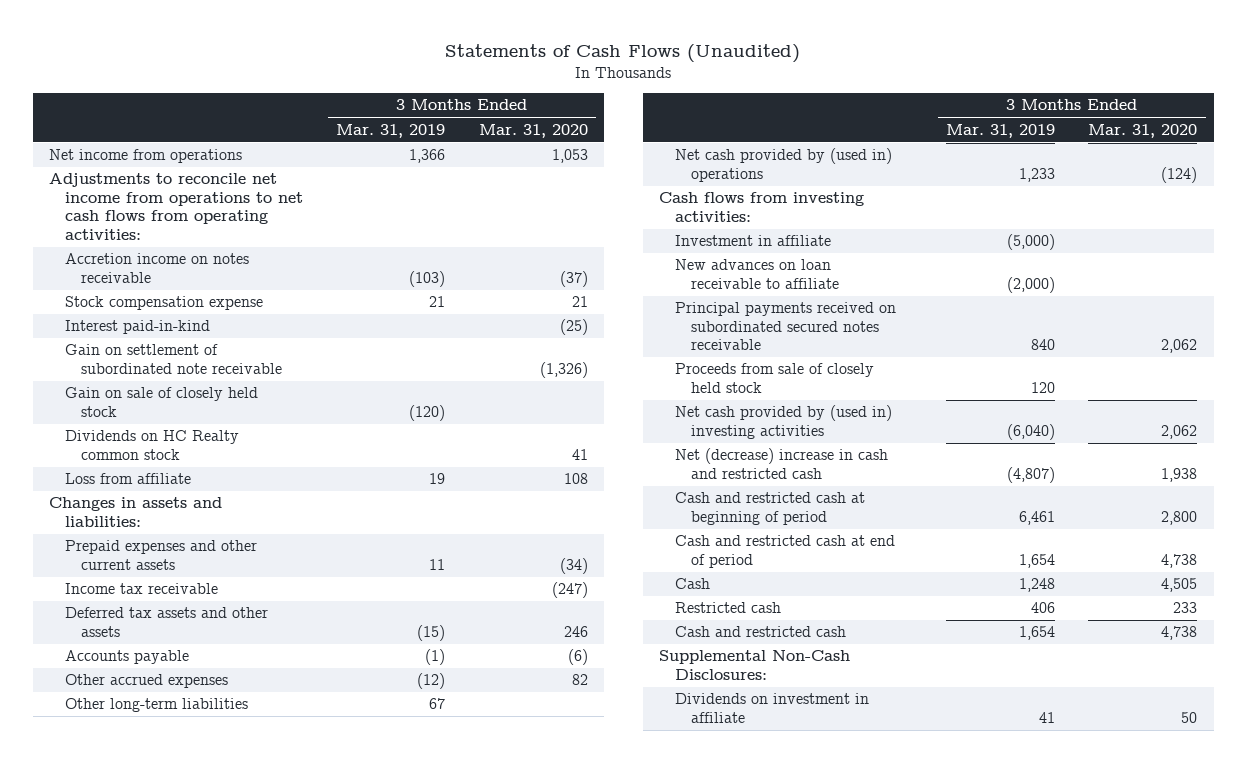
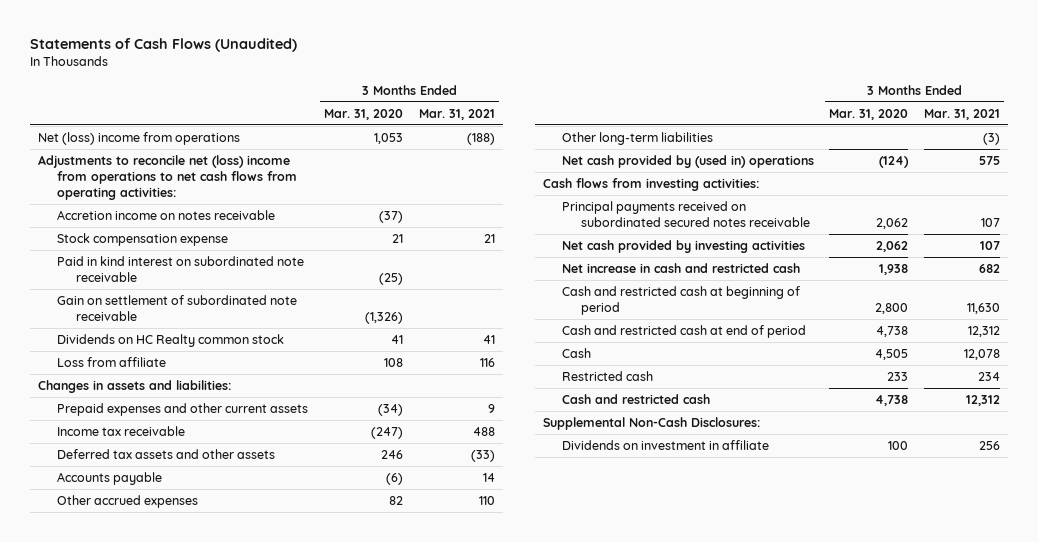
- | 3 Months Ended Mar. 31, 2019 | 3 Months Ended Mar. 31, 2020
+ | 3 Months Ended Mar. 31, 2020 | 3 Months Ended Mar. 31, 2021
- Net income from operations | 1,366 | 1,053
- Adjustments to reconcile net income from operations to net cash flows from operating activities:
+ Net (loss) income from operations | 1,053 | (188)
+ Adjustments to reconcile net (loss) income from operations to net cash flows from operating activities:
- Interest paid-in-kind | | (25)
+ Paid in kind interest on subordinated note receivable | (25) |
- Gain on sale of closely held stock | (120) |
- Investment in affiliate | (5,000) |
- New advances on loan receivable to affiliate | (2,000) |
- Proceeds from sale of closely held stock | 120 |
- Net cash provided by (used in) investing activities | (6,040) | 2,062
- Net (decrease) increase in cash and restricted cash | (4,807) | 1,938
+ Net cash provided by investing activities | 2,062 | 107
+ Net increase in cash and restricted cash | 1,938 | 682
- Dividends on investment in affiliate | 41 | 50
+ Dividends on investment in affiliate | 100 | 256

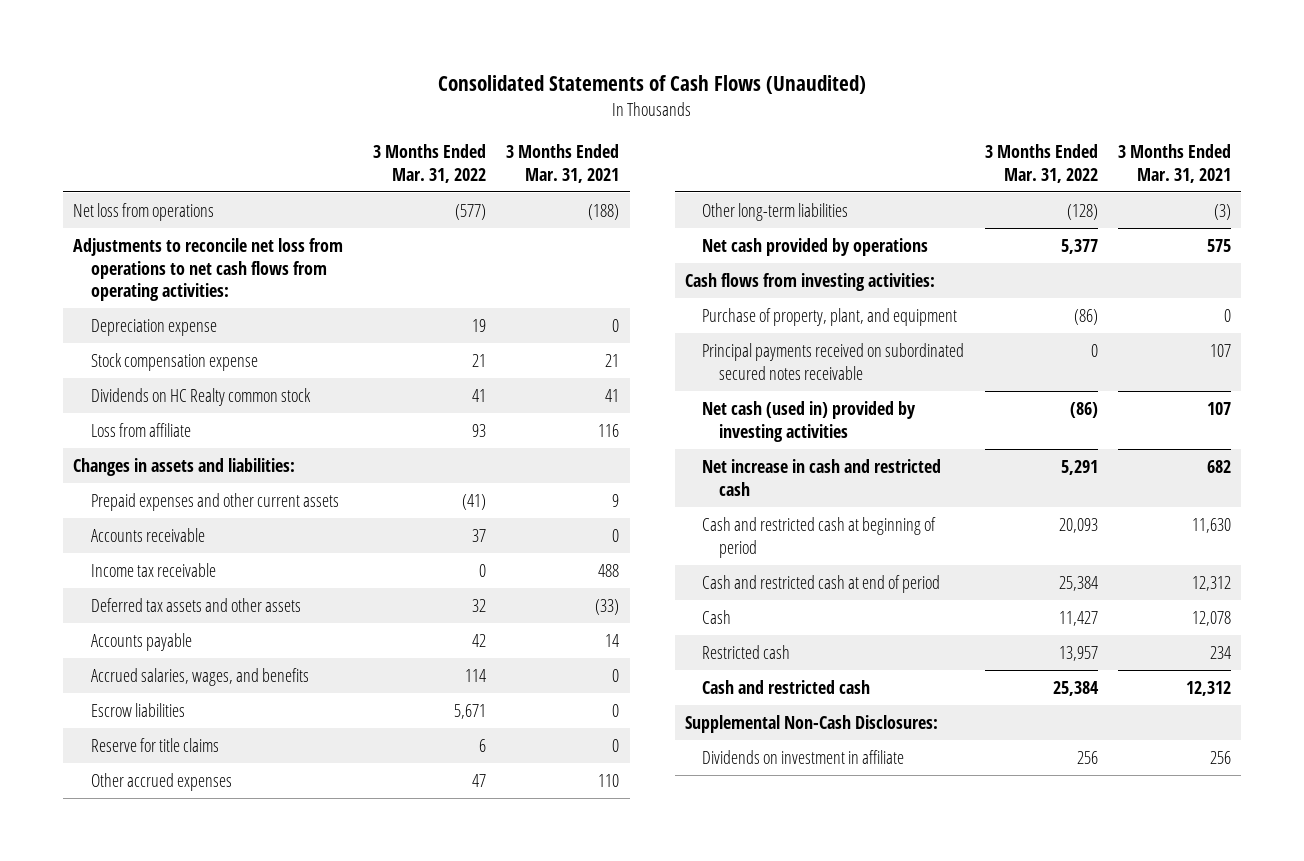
- Statements of Cash Flows (Unaudited)
+ Consolidated Statements of Cash Flows (Unaudited)
- | 3 Months Ended Mar. 31, 2020 | 3 Months Ended Mar. 31, 2021
+ | 3 Months Ended Mar. 31, 2022 | 3 Months Ended Mar. 31, 2021
- Net (loss) income from operations | 1,053 | (188)
- Adjustments to reconcile net (loss) income from operations to net cash flows from operating activities:
- Accretion income on notes receivable | (37) |
+ Net loss from operations | (577) | (188)
+ Adjustments to reconcile net loss from operations to net cash flows from operating activities:
+ Depreciation expense | 19 | 0
- Paid in kind interest on subordinated note receivable | (25) |
- Gain on settlement of subordinated note receivable | (1,326) |
+ Accounts receivable | 37 | 0
+ Accrued salaries, wages, and benefits | 114 | 0
+ Escrow liabilities | 5,671 | 0
+ Reserve for title claims | 6 | 0
- Net cash provided by (used in) operations | (124) | 575
+ Net cash provided by operations | 5,377 | 575
+ Purchase of property, plant, and equipment | (86) | 0
- Net cash provided by investing activities | 2,062 | 107
+ Net cash (used in) provided by investing activities | (86) | 107

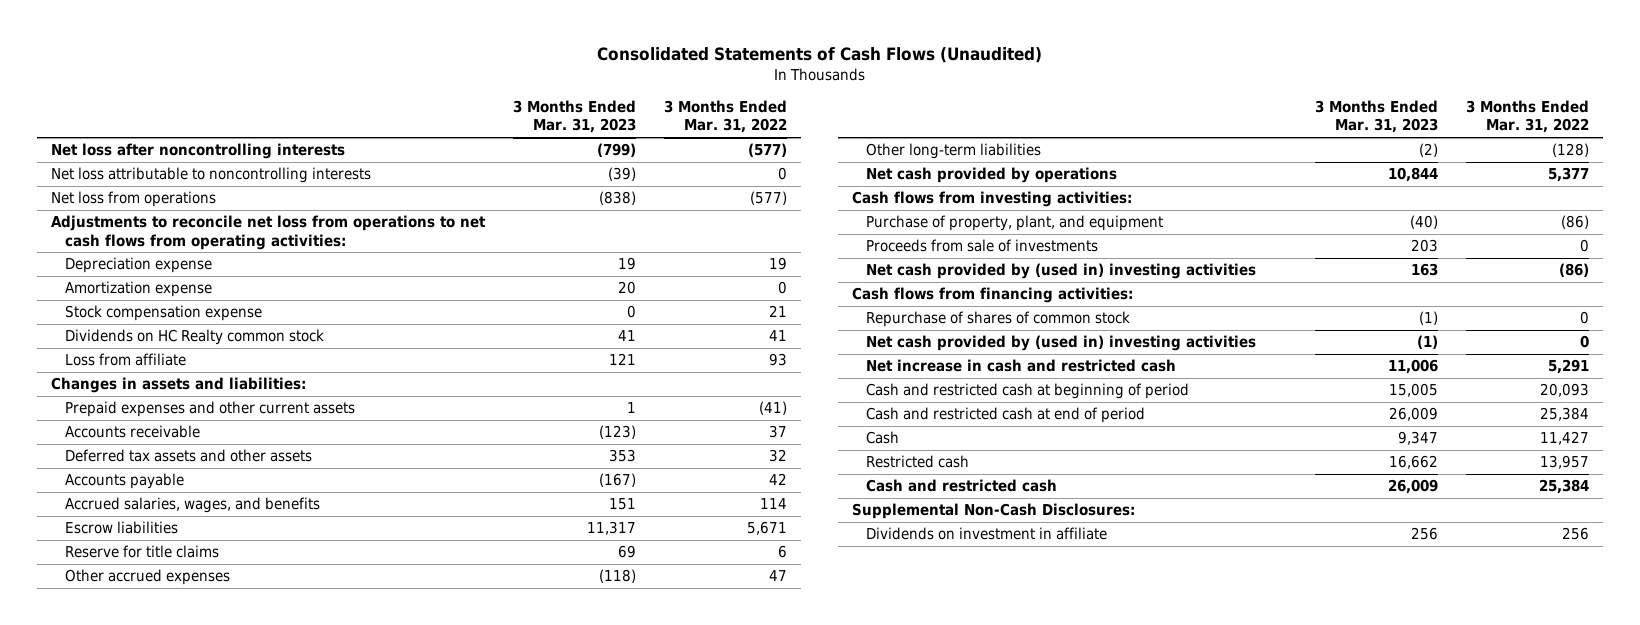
- | 3 Months Ended Mar. 31, 2022 | 3 Months Ended Mar. 31, 2021
+ | 3 Months Ended Mar. 31, 2023 | 3 Months Ended Mar. 31, 2022
+ Net loss after noncontrolling interests | (799) | (577)
+ Net loss attributable to noncontrolling interests | (39) | 0
+ Amortization expense | 20 | 0
- Income tax receivable | 0 | 488
- Principal payments received on subordinated secured notes receivable | 0 | 107
- Net cash (used in) provided by investing activities | (86) | 107
+ Proceeds from sale of investments | 203 | 0
+ Net cash provided by (used in) investing activities | 163 | (86)
+ Cash flows from financing activities:
+ Repurchase of shares of common stock | (1) | 0
+ Net cash provided by (used in) investing activities | (1) | 0

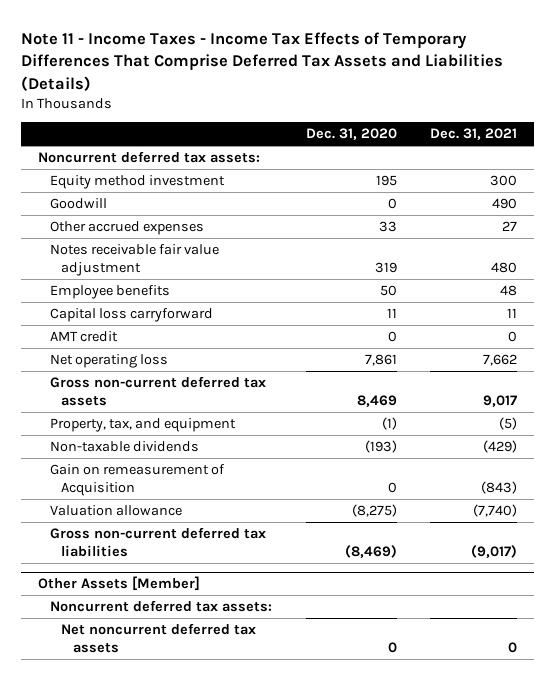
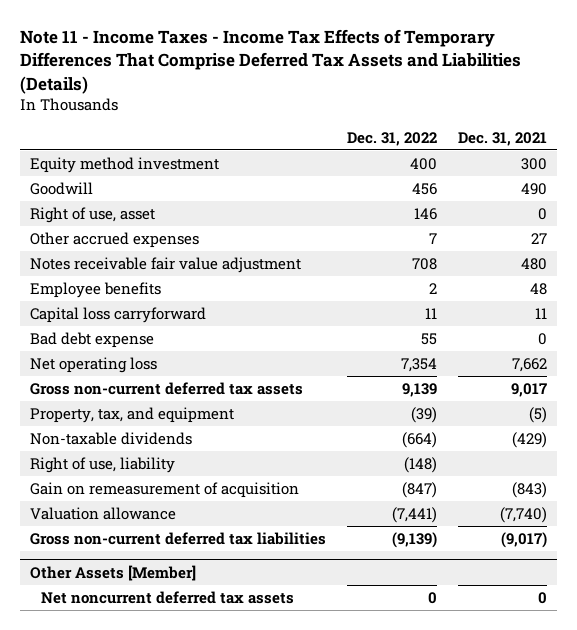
- | Dec. 31, 2020 | Dec. 31, 2021
+ | Dec. 31, 2022 | Dec. 31, 2021
- Noncurrent deferred tax assets:
+ Right of use, asset | 146 | 0
- AMT credit | 0 | 0
+ Bad debt expense | 55 | 0
- Gain on remeasurement of Acquisition | 0 | (843)
+ Right of use, liability | (148) |
+ Gain on remeasurement of acquisition | (847) | (843)
@ Other Assets [Member]
- Noncurrent deferred tax assets:

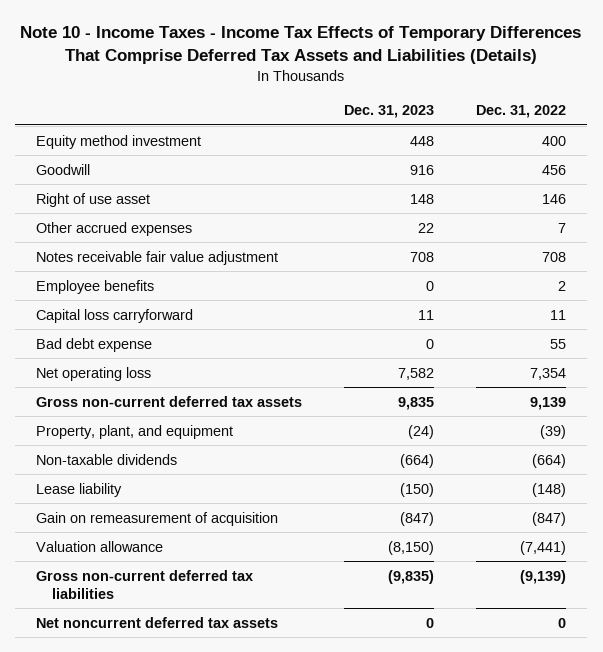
- Note 11 - Income Taxes - Income Tax Effects of Temporary Differences That Comprise Deferred Tax Assets and Liabilities (Details)
+ Note 10 - Income Taxes - Income Tax Effects of Temporary Differences That Comprise Deferred Tax Assets and Liabilities (Details)
- | Dec. 31, 2022 | Dec. 31, 2021
+ | Dec. 31, 2023 | Dec. 31, 2022
- Right of use, asset | 146 | 0
+ Right of use asset | 148 | 146
- Property, tax, and equipment | (39) | (5)
+ Property, plant, and equipment | (24) | (39)
- Right of use, liability | (148) |
+ Lease liability | (150) | (148)
- Other Assets [Member]

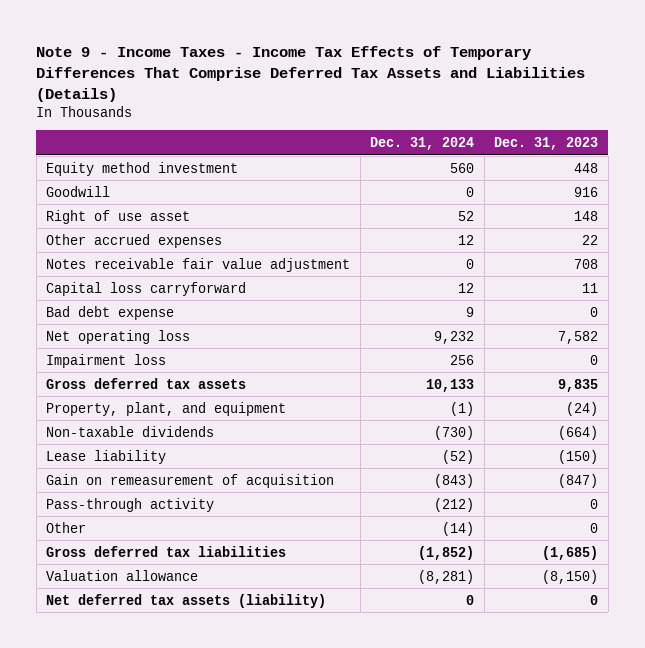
- Note 10 - Income Taxes - Income Tax Effects of Temporary Differences That Comprise Deferred Tax Assets and Liabilities (Details)
+ Note 9 - Income Taxes - Income Tax Effects of Temporary Differences That Comprise Deferred Tax Assets and Liabilities (Details)
- | Dec. 31, 2023 | Dec. 31, 2022
+ | Dec. 31, 2024 | Dec. 31, 2023
- Employee benefits | 0 | 2
- Gross non-current deferred tax assets | 9,835 | 9,139
+ Impairment loss | 256 | 0
+ Gross deferred tax assets | 10,133 | 9,835
+ Pass-through activity | (212) | 0
+ Other | (14) | 0
+ Gross deferred tax liabilities | (1,852) | (1,685)
- Gross non-current deferred tax liabilities | (9,835) | (9,139)
- Net noncurrent deferred tax assets | 0 | 0
+ Net deferred tax assets (liability) | 0 | 0

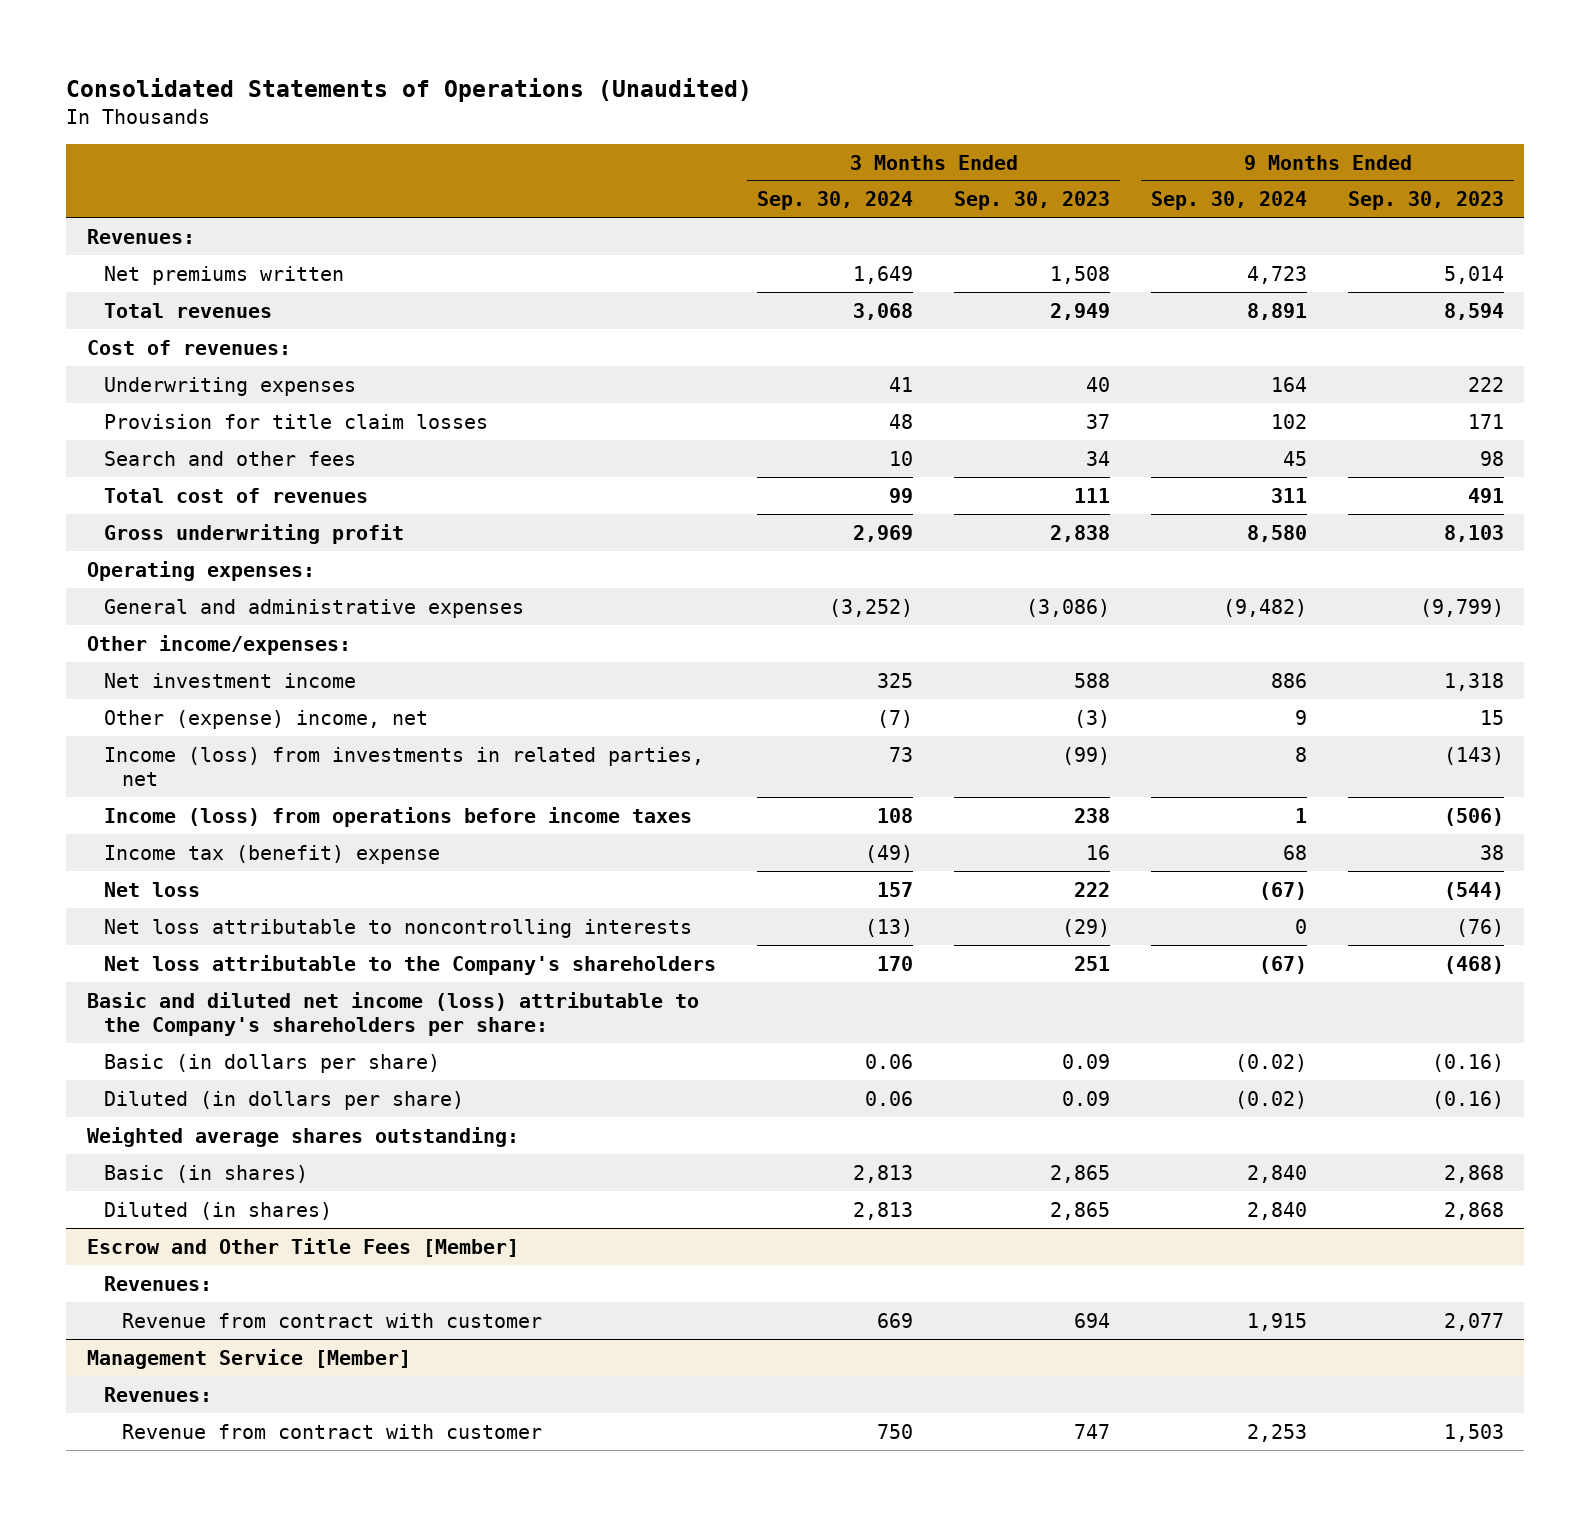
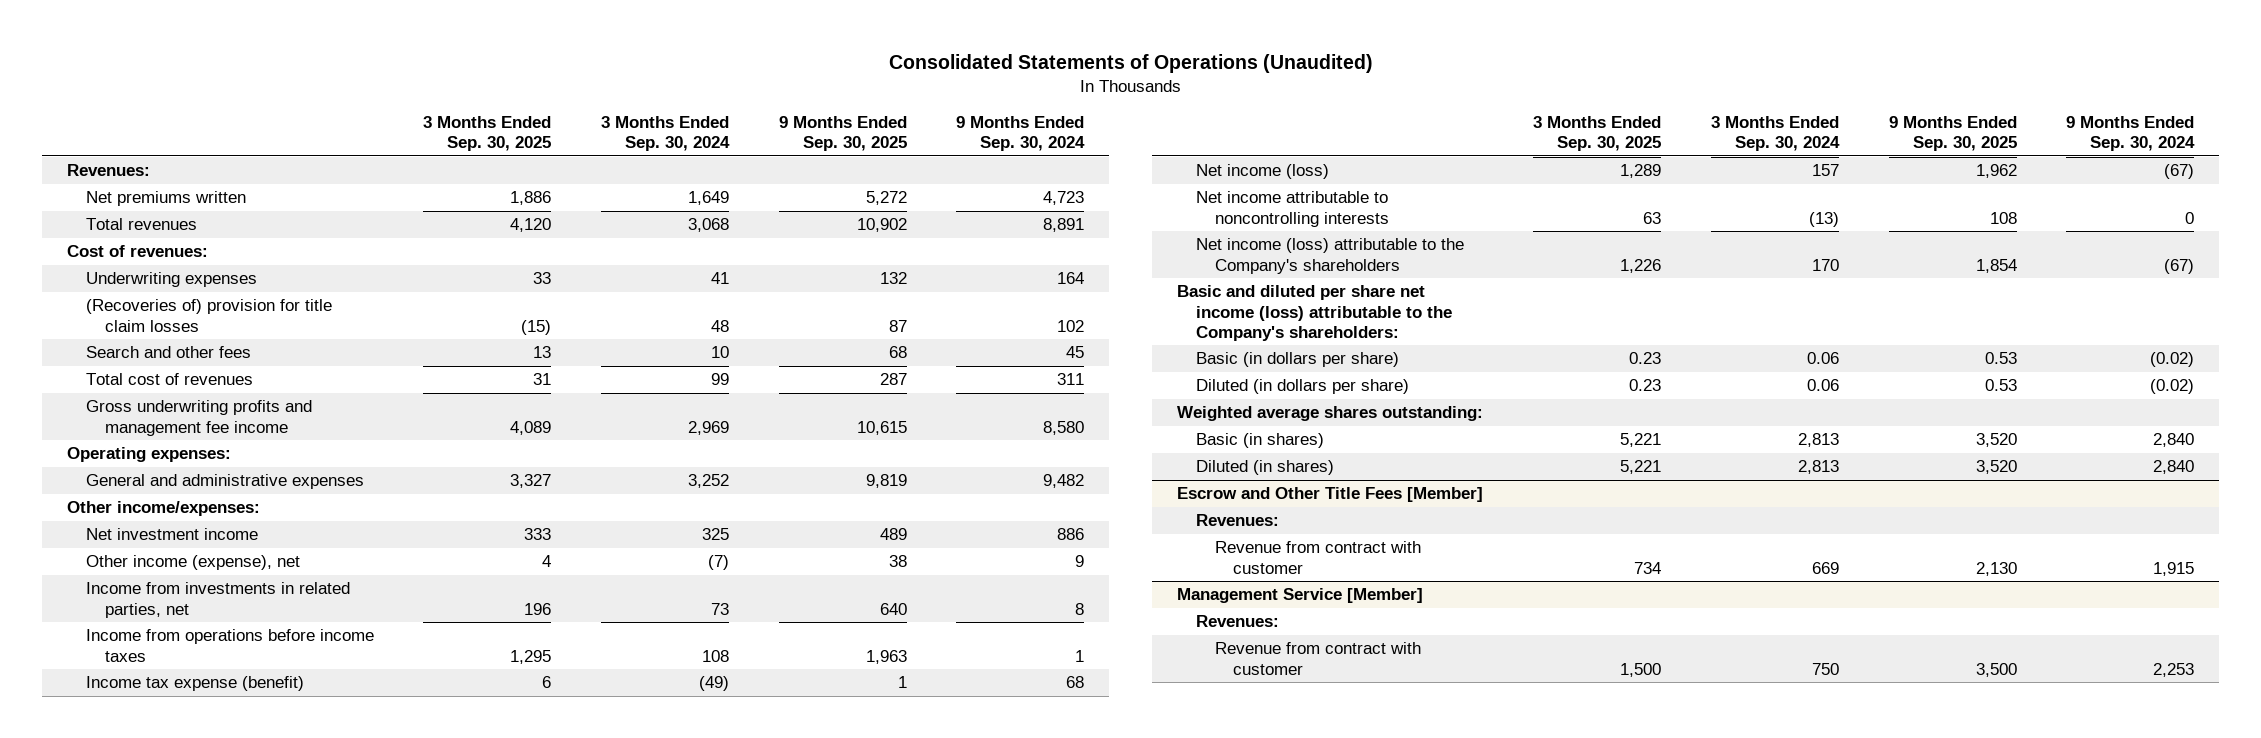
- | 3 Months Ended Sep. 30, 2024 | 3 Months Ended Sep. 30, 2023 | 9 Months Ended Sep. 30, 2024 | 9 Months Ended Sep. 30, 2023
+ | 3 Months Ended Sep. 30, 2025 | 3 Months Ended Sep. 30, 2024 | 9 Months Ended Sep. 30, 2025 | 9 Months Ended Sep. 30, 2024
- Provision for title claim losses | 48 | 37 | 102 | 171
+ (Recoveries of) provision for title claim losses | (15) | 48 | 87 | 102
- Gross underwriting profit | 2,969 | 2,838 | 8,580 | 8,103
+ Gross underwriting profits and management fee income | 4,089 | 2,969 | 10,615 | 8,580
- General and administrative expenses | (3,252) | (3,086) | (9,482) | (9,799)
+ General and administrative expenses | 3,327 | 3,252 | 9,819 | 9,482
- Other (expense) income, net | (7) | (3) | 9 | 15
- Income (loss) from investments in related parties, net | 73 | (99) | 8 | (143)
- Income (loss) from operations before income taxes | 108 | 238 | 1 | (506)
- Income tax (benefit) expense | (49) | 16 | 68 | 38
- Net loss | 157 | 222 | (67) | (544)
- Net loss attributable to noncontrolling interests | (13) | (29) | 0 | (76)
- Net loss attributable to the Company's shareholders | 170 | 251 | (67) | (468)
- Basic and diluted net income (loss) attributable to the Company's shareholders per share:
+ Other income (expense), net | 4 | (7) | 38 | 9
+ Income from investments in related parties, net | 196 | 73 | 640 | 8
+ Income from operations before income taxes | 1,295 | 108 | 1,963 | 1
+ Income tax expense (benefit) | 6 | (49) | 1 | 68
+ Net income (loss) | 1,289 | 157 | 1,962 | (67)
+ Net income attributable to noncontrolling interests | 63 | (13) | 108 | 0
+ Net income (loss) attributable to the Company's shareholders | 1,226 | 170 | 1,854 | (67)
+ Basic and diluted per share net income (loss) attributable to the Company's shareholders:

